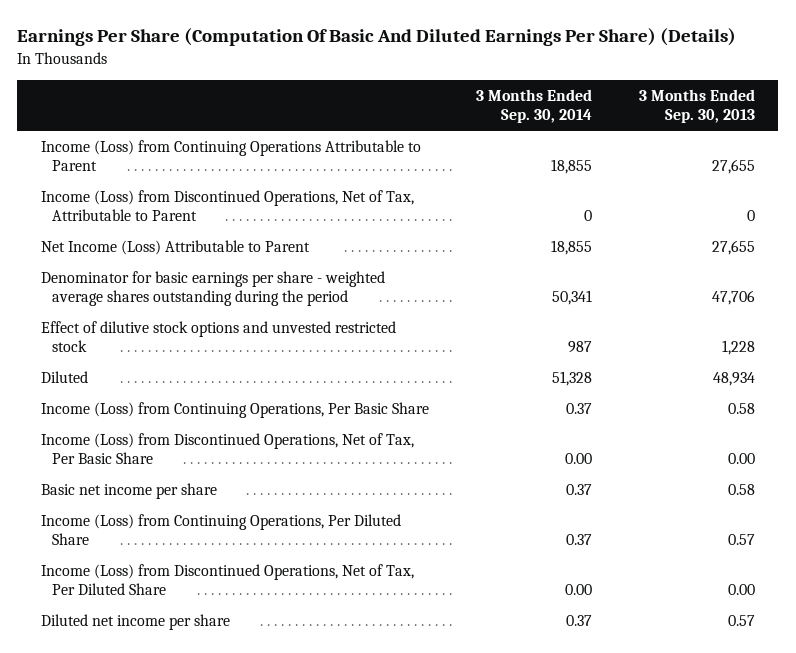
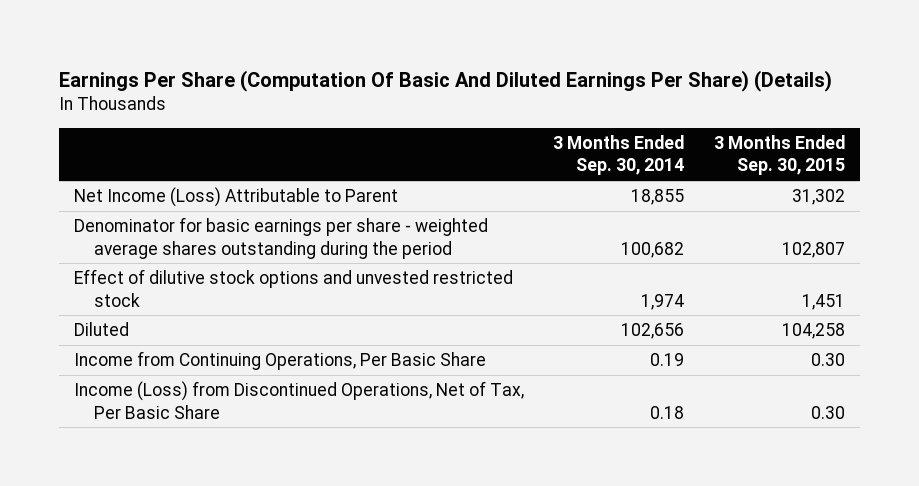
- | 3 Months Ended Sep. 30, 2014 | 3 Months Ended Sep. 30, 2013
+ | 3 Months Ended Sep. 30, 2014 | 3 Months Ended Sep. 30, 2015
- Income (Loss) from Continuing Operations Attributable to Parent | 18,855 | 27,655
- Income (Loss) from Discontinued Operations, Net of Tax, Attributable to Parent | 0 | 0
- Denominator for basic earnings per share - weighted average shares outstanding during the period | 50,341 | 47,706
- Effect of dilutive stock options and unvested restricted stock | 987 | 1,228
- Diluted | 51,328 | 48,934
- Income (Loss) from Continuing Operations, Per Basic Share | 0.37 | 0.58
- Income (Loss) from Discontinued Operations, Net of Tax, Per Basic Share | 0.00 | 0.00
- Basic net income per share | 0.37 | 0.58
- Income (Loss) from Continuing Operations, Per Diluted Share | 0.37 | 0.57
- Income (Loss) from Discontinued Operations, Net of Tax, Per Diluted Share | 0.00 | 0.00
- Diluted net income per share | 0.37 | 0.57
+ Denominator for basic earnings per share - weighted average shares outstanding during the period | 100,682 | 102,807
+ Effect of dilutive stock options and unvested restricted stock | 1,974 | 1,451
+ Diluted | 102,656 | 104,258
+ Income from Continuing Operations, Per Basic Share | 0.19 | 0.30
+ Income (Loss) from Discontinued Operations, Net of Tax, Per Basic Share | 0.18 | 0.30

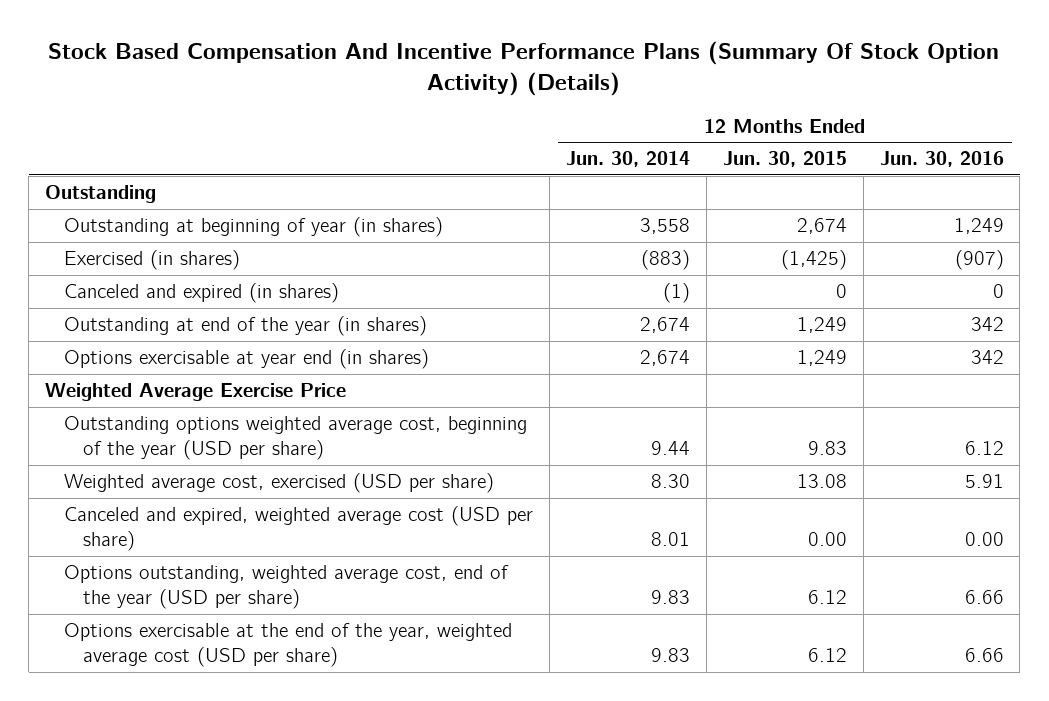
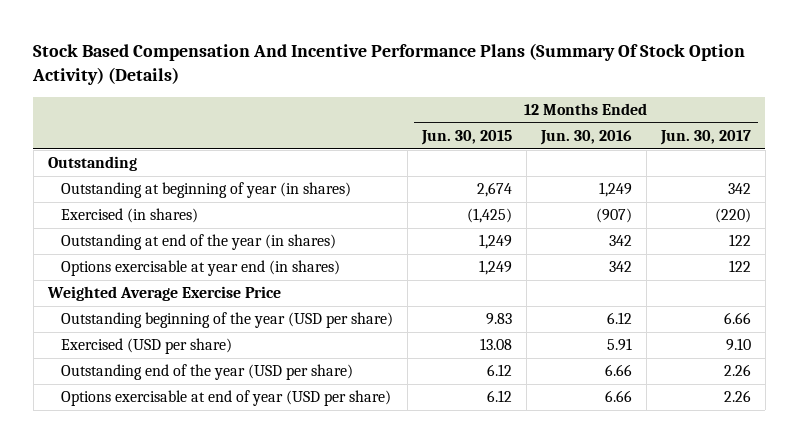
- | 12 Months Ended Jun. 30, 2014 | 12 Months Ended Jun. 30, 2015 | 12 Months Ended Jun. 30, 2016
+ | 12 Months Ended Jun. 30, 2015 | 12 Months Ended Jun. 30, 2016 | 12 Months Ended Jun. 30, 2017
- Canceled and expired (in shares) | (1) | 0 | 0
- Outstanding options weighted average cost, beginning of the year (USD per share) | 9.44 | 9.83 | 6.12
- Weighted average cost, exercised (USD per share) | 8.30 | 13.08 | 5.91
- Canceled and expired, weighted average cost (USD per share) | 8.01 | 0.00 | 0.00
- Options outstanding, weighted average cost, end of the year (USD per share) | 9.83 | 6.12 | 6.66
- Options exercisable at the end of the year, weighted average cost (USD per share) | 9.83 | 6.12 | 6.66
+ Outstanding beginning of the year (USD per share) | 9.83 | 6.12 | 6.66
+ Exercised (USD per share) | 13.08 | 5.91 | 9.10
+ Outstanding end of the year (USD per share) | 6.12 | 6.66 | 2.26
+ Options exercisable at end of year (USD per share) | 6.12 | 6.66 | 2.26

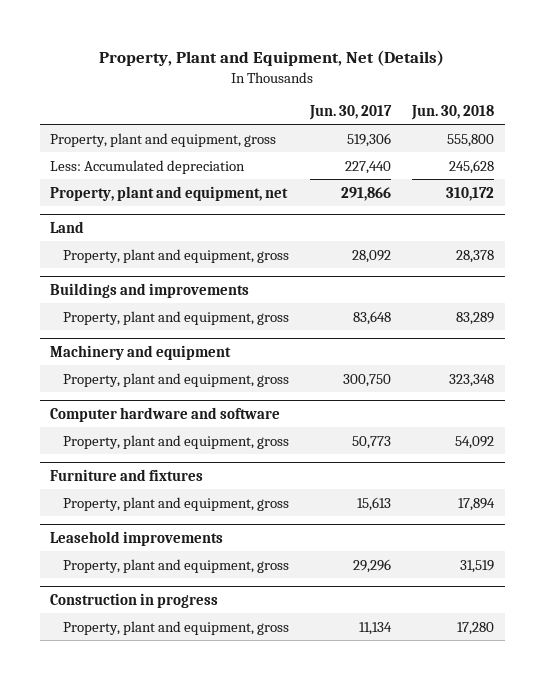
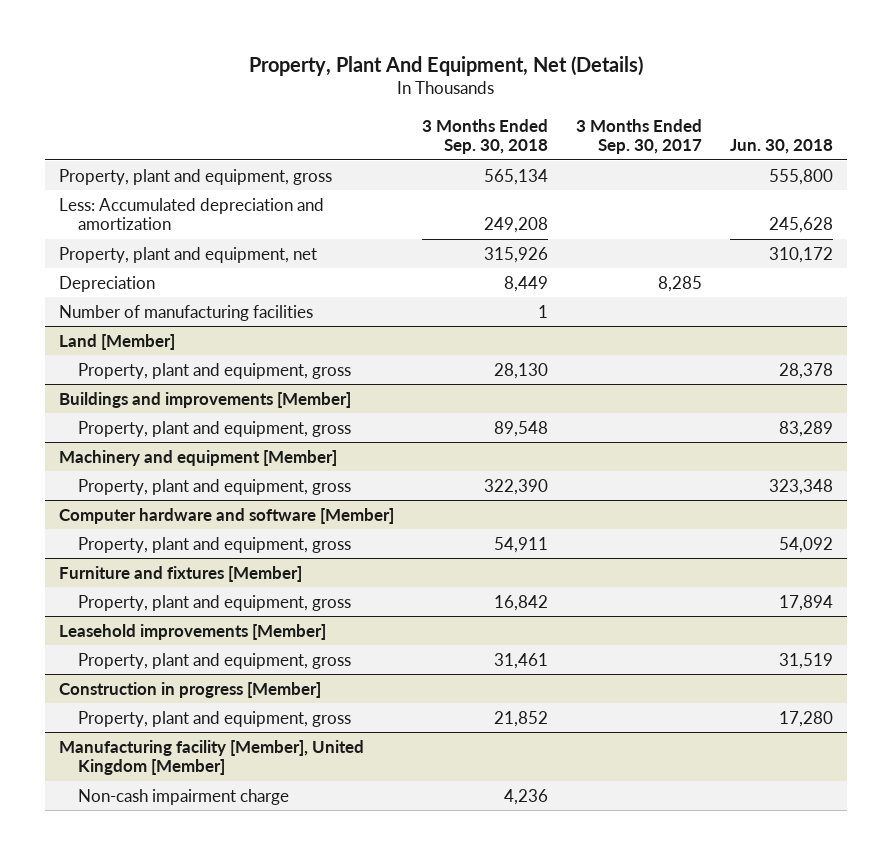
- Property, Plant and Equipment, Net (Details)
+ Property, Plant And Equipment, Net (Details)
- | Jun. 30, 2017 | Jun. 30, 2018
+ | 3 Months Ended Sep. 30, 2018 | 3 Months Ended Sep. 30, 2017 | Jun. 30, 2018
- Less: Accumulated depreciation | 227,440 | 245,628
+ Less: Accumulated depreciation and amortization | 249,208 | | 245,628
- Land
+ Depreciation | 8,449 | 8,285 |
+ Number of manufacturing facilities | 1 | |
+ Land [Member]
- Buildings and improvements
+ Buildings and improvements [Member]
- Machinery and equipment
+ Machinery and equipment [Member]
- Computer hardware and software
+ Computer hardware and software [Member]
- Furniture and fixtures
+ Furniture and fixtures [Member]
- Leasehold improvements
+ Leasehold improvements [Member]
- Construction in progress
+ Construction in progress [Member]
+ Manufacturing facility [Member], United Kingdom [Member]
+ Non-cash impairment charge | 4,236 | |

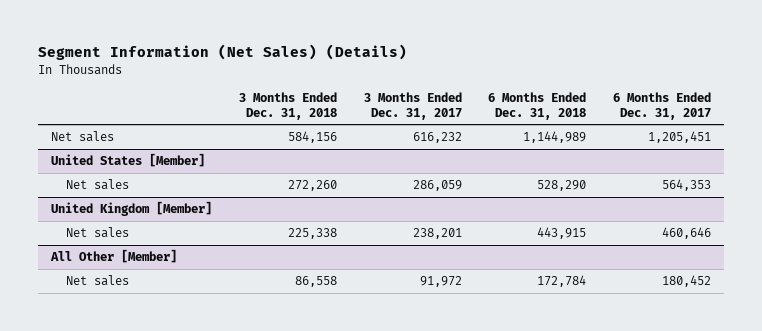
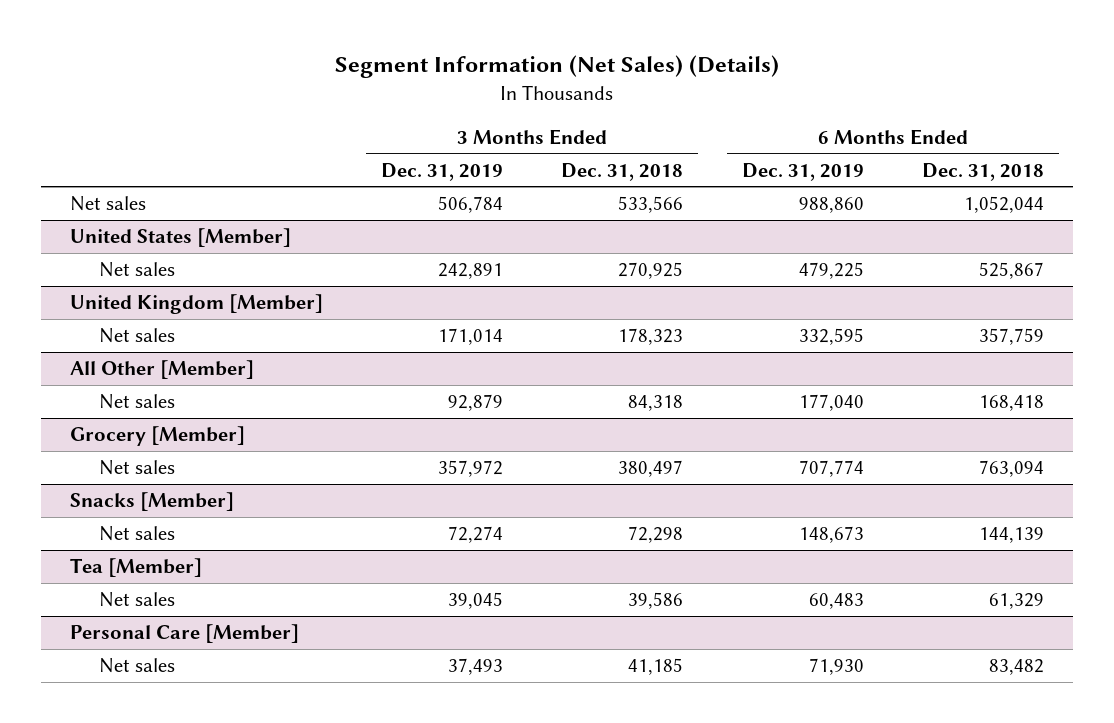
- | 3 Months Ended Dec. 31, 2018 | 3 Months Ended Dec. 31, 2017 | 6 Months Ended Dec. 31, 2018 | 6 Months Ended Dec. 31, 2017
+ | 3 Months Ended Dec. 31, 2019 | 3 Months Ended Dec. 31, 2018 | 6 Months Ended Dec. 31, 2019 | 6 Months Ended Dec. 31, 2018
- Net sales | 584,156 | 616,232 | 1,144,989 | 1,205,451
+ Net sales | 506,784 | 533,566 | 988,860 | 1,052,044
@ United States [Member]
- Net sales | 272,260 | 286,059 | 528,290 | 564,353
+ Net sales | 242,891 | 270,925 | 479,225 | 525,867
@ United Kingdom [Member]
- Net sales | 225,338 | 238,201 | 443,915 | 460,646
+ Net sales | 171,014 | 178,323 | 332,595 | 357,759
@ All Other [Member]
- Net sales | 86,558 | 91,972 | 172,784 | 180,452
+ Net sales | 92,879 | 84,318 | 177,040 | 168,418
+ Grocery [Member]
+ Net sales | 357,972 | 380,497 | 707,774 | 763,094
+ Snacks [Member]
+ Net sales | 72,274 | 72,298 | 148,673 | 144,139
+ Tea [Member]
+ Net sales | 39,045 | 39,586 | 60,483 | 61,329
+ Personal Care [Member]
+ Net sales | 37,493 | 41,185 | 71,930 | 83,482

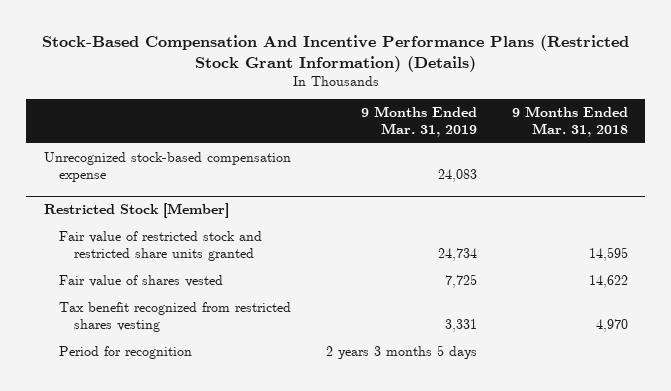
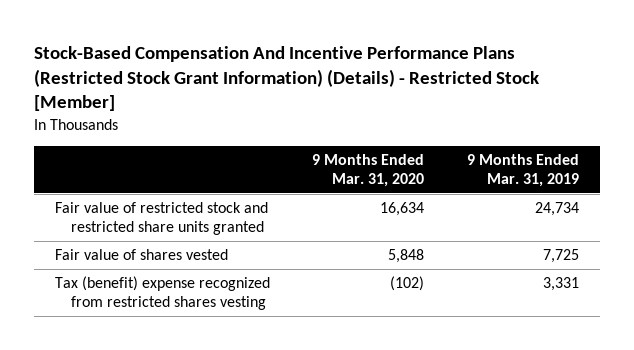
- Stock-Based Compensation And Incentive Performance Plans (Restricted Stock Grant Information) (Details)
+ Stock-Based Compensation And Incentive Performance Plans (Restricted Stock Grant Information) (Details) - Restricted Stock [Member]
- | 9 Months Ended Mar. 31, 2019 | 9 Months Ended Mar. 31, 2018
+ | 9 Months Ended Mar. 31, 2020 | 9 Months Ended Mar. 31, 2019
- Unrecognized stock-based compensation expense | 24,083 |
- Restricted Stock [Member]
- Tax benefit recognized from restricted shares vesting | 3,331 | 4,970
- Period for recognition | 2 years 3 months 5 days |
+ Tax (benefit) expense recognized from restricted shares vesting | (102) | 3,331

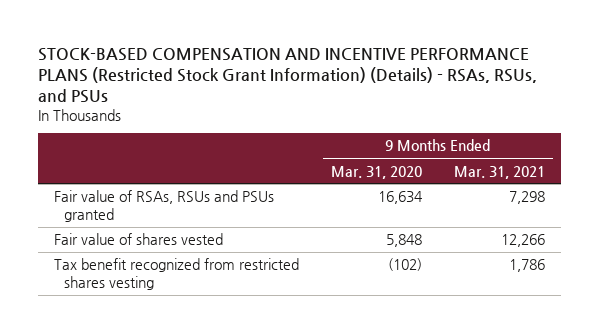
- Stock-Based Compensation And Incentive Performance Plans (Restricted Stock Grant Information) (Details) - Restricted Stock [Member]
+ STOCK-BASED COMPENSATION AND INCENTIVE PERFORMANCE PLANS (Restricted Stock Grant Information) (Details) - RSAs, RSUs, and PSUs
- | 9 Months Ended Mar. 31, 2020 | 9 Months Ended Mar. 31, 2019
+ | 9 Months Ended Mar. 31, 2020 | 9 Months Ended Mar. 31, 2021
- Fair value of restricted stock and restricted share units granted | 16,634 | 24,734
+ Fair value of RSAs, RSUs and PSUs granted | 16,634 | 7,298
- Tax (benefit) expense recognized from restricted shares vesting | (102) | 3,331
+ Tax benefit recognized from restricted shares vesting | (102) | 1,786

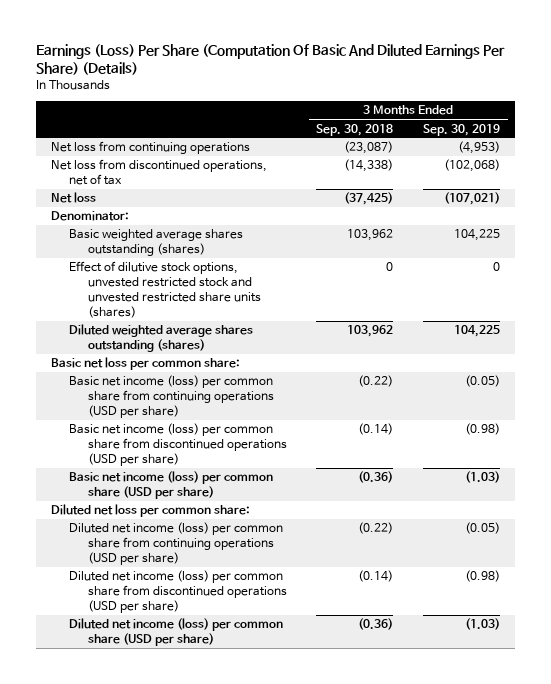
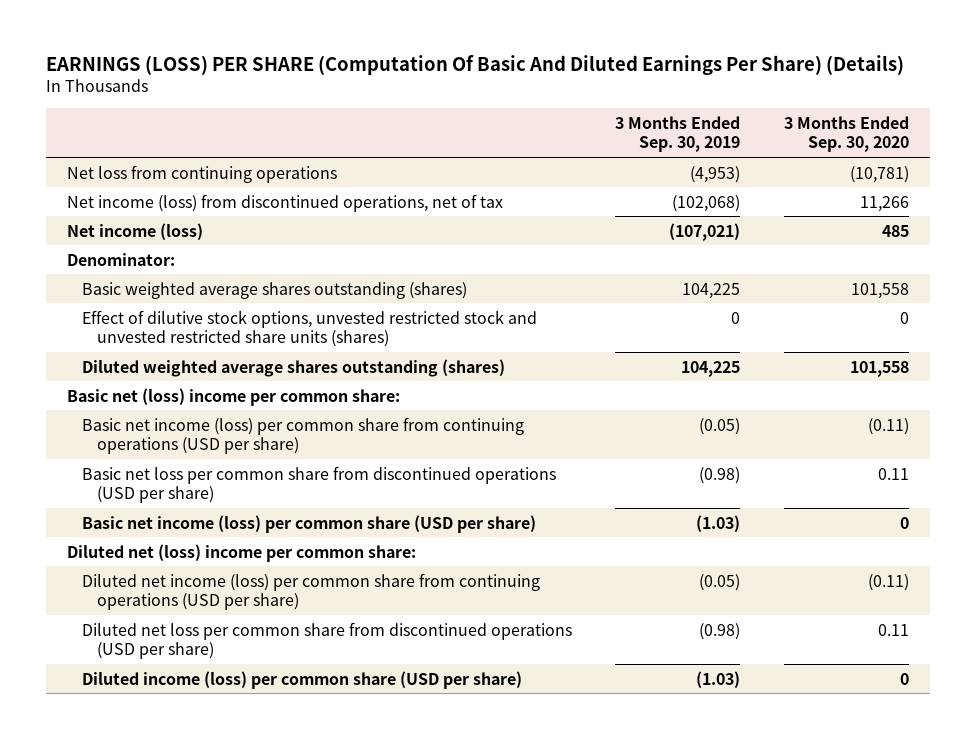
- Earnings (Loss) Per Share (Computation Of Basic And Diluted Earnings Per Share) (Details)
+ EARNINGS (LOSS) PER SHARE (Computation Of Basic And Diluted Earnings Per Share) (Details)
- | 3 Months Ended Sep. 30, 2018 | 3 Months Ended Sep. 30, 2019
+ | 3 Months Ended Sep. 30, 2019 | 3 Months Ended Sep. 30, 2020
- Net loss from discontinued operations, net of tax | (14,338) | (102,068)
- Net loss | (37,425) | (107,021)
+ Net income (loss) from discontinued operations, net of tax | (102,068) | 11,266
+ Net income (loss) | (107,021) | 485
- Basic net loss per common share:
+ Basic net (loss) income per common share:
- Basic net income (loss) per common share from discontinued operations (USD per share) | (0.14) | (0.98)
+ Basic net loss per common share from discontinued operations (USD per share) | (0.98) | 0.11
- Diluted net loss per common share:
+ Diluted net (loss) income per common share:
- Diluted net income (loss) per common share from discontinued operations (USD per share) | (0.14) | (0.98)
- Diluted net income (loss) per common share (USD per share) | (0.36) | (1.03)
+ Diluted net loss per common share from discontinued operations (USD per share) | (0.98) | 0.11
+ Diluted income (loss) per common share (USD per share) | (1.03) | 0

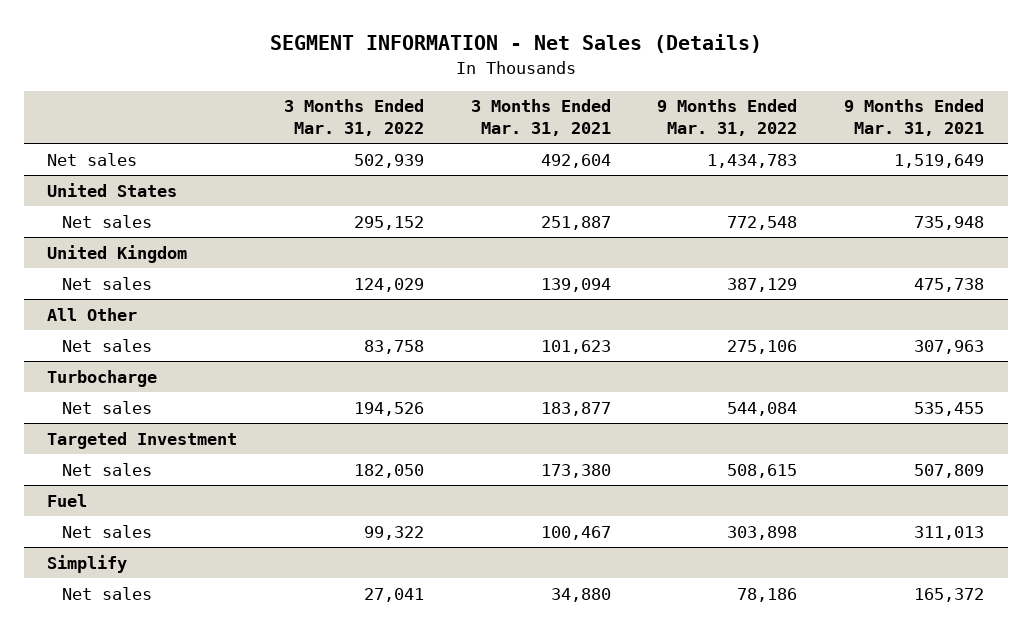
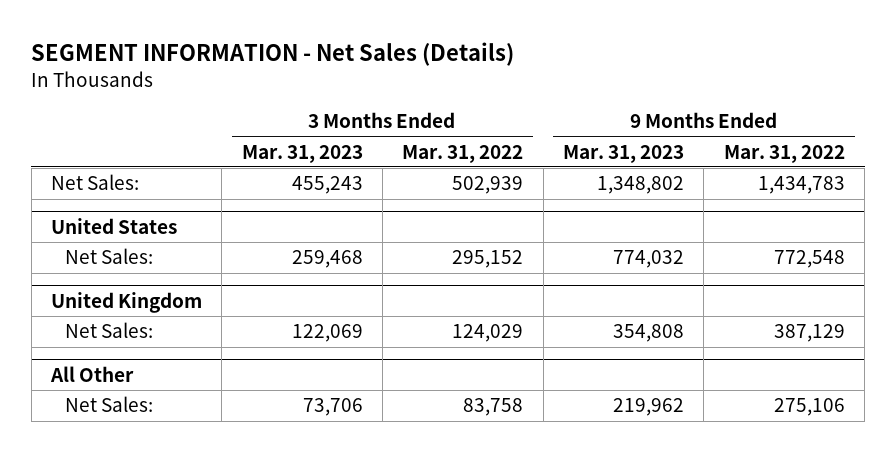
- | 3 Months Ended Mar. 31, 2022 | 3 Months Ended Mar. 31, 2021 | 9 Months Ended Mar. 31, 2022 | 9 Months Ended Mar. 31, 2021
+ | 3 Months Ended Mar. 31, 2023 | 3 Months Ended Mar. 31, 2022 | 9 Months Ended Mar. 31, 2023 | 9 Months Ended Mar. 31, 2022
- Net sales | 502,939 | 492,604 | 1,434,783 | 1,519,649
+ Net Sales: | 455,243 | 502,939 | 1,348,802 | 1,434,783
@ United States
- Net sales | 295,152 | 251,887 | 772,548 | 735,948
+ Net Sales: | 259,468 | 295,152 | 774,032 | 772,548
@ United Kingdom
- Net sales | 124,029 | 139,094 | 387,129 | 475,738
+ Net Sales: | 122,069 | 124,029 | 354,808 | 387,129
@ All Other
- Net sales | 83,758 | 101,623 | 275,106 | 307,963
- Turbocharge
- Net sales | 194,526 | 183,877 | 544,084 | 535,455
- Targeted Investment
- Net sales | 182,050 | 173,380 | 508,615 | 507,809
- Fuel
- Net sales | 99,322 | 100,467 | 303,898 | 311,013
- Simplify
- Net sales | 27,041 | 34,880 | 78,186 | 165,372
@ All Other
+ Net Sales: | 73,706 | 83,758 | 219,962 | 275,106

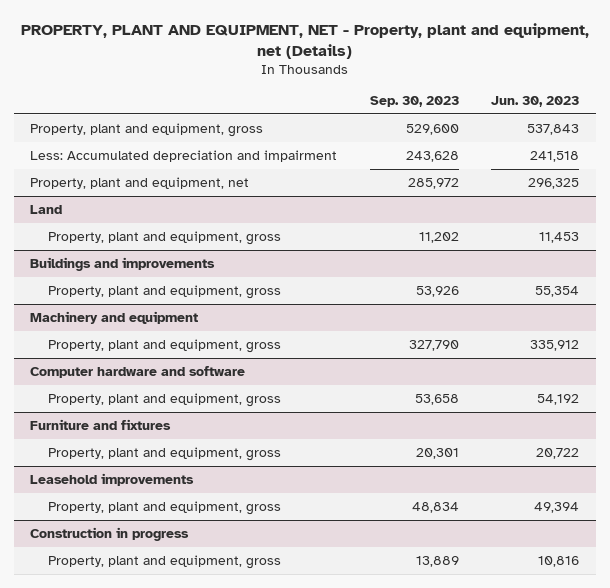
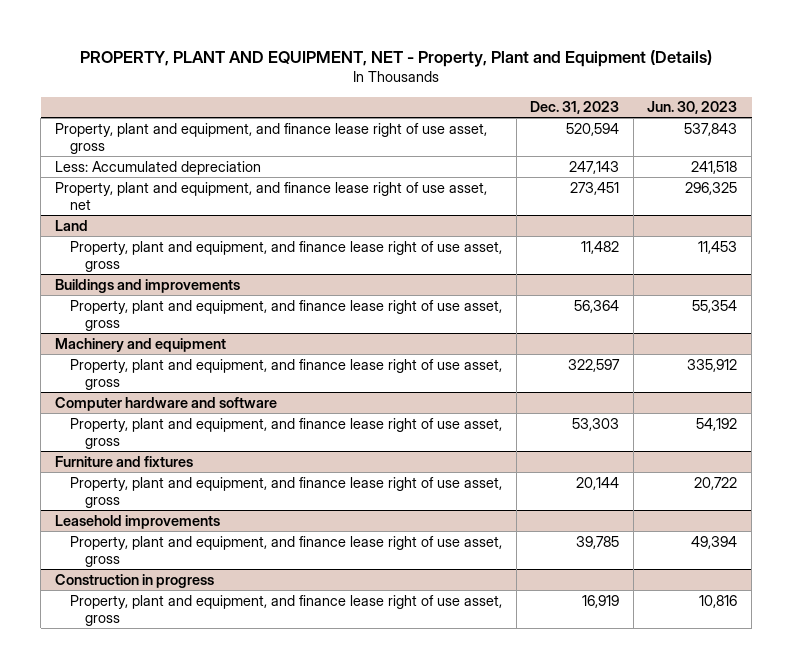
- PROPERTY, PLANT AND EQUIPMENT, NET - Property, plant and equipment, net (Details)
+ PROPERTY, PLANT AND EQUIPMENT, NET - Property, Plant and Equipment (Details)
- | Sep. 30, 2023 | Jun. 30, 2023
+ | Dec. 31, 2023 | Jun. 30, 2023
- Property, plant and equipment, gross | 529,600 | 537,843
- Less: Accumulated depreciation and impairment | 243,628 | 241,518
- Property, plant and equipment, net | 285,972 | 296,325
+ Property, plant and equipment, and finance lease right of use asset, gross | 520,594 | 537,843
+ Less: Accumulated depreciation | 247,143 | 241,518
+ Property, plant and equipment, and finance lease right of use asset, net | 273,451 | 296,325
@ Land
- Property, plant and equipment, gross | 11,202 | 11,453
+ Property, plant and equipment, and finance lease right of use asset, gross | 11,482 | 11,453
@ Buildings and improvements
- Property, plant and equipment, gross | 53,926 | 55,354
+ Property, plant and equipment, and finance lease right of use asset, gross | 56,364 | 55,354
@ Machinery and equipment
- Property, plant and equipment, gross | 327,790 | 335,912
+ Property, plant and equipment, and finance lease right of use asset, gross | 322,597 | 335,912
@ Computer hardware and software
- Property, plant and equipment, gross | 53,658 | 54,192
+ Property, plant and equipment, and finance lease right of use asset, gross | 53,303 | 54,192
@ Furniture and fixtures
- Property, plant and equipment, gross | 20,301 | 20,722
+ Property, plant and equipment, and finance lease right of use asset, gross | 20,144 | 20,722
@ Leasehold improvements
- Property, plant and equipment, gross | 48,834 | 49,394
+ Property, plant and equipment, and finance lease right of use asset, gross | 39,785 | 49,394
@ Construction in progress
- Property, plant and equipment, gross | 13,889 | 10,816
+ Property, plant and equipment, and finance lease right of use asset, gross | 16,919 | 10,816

